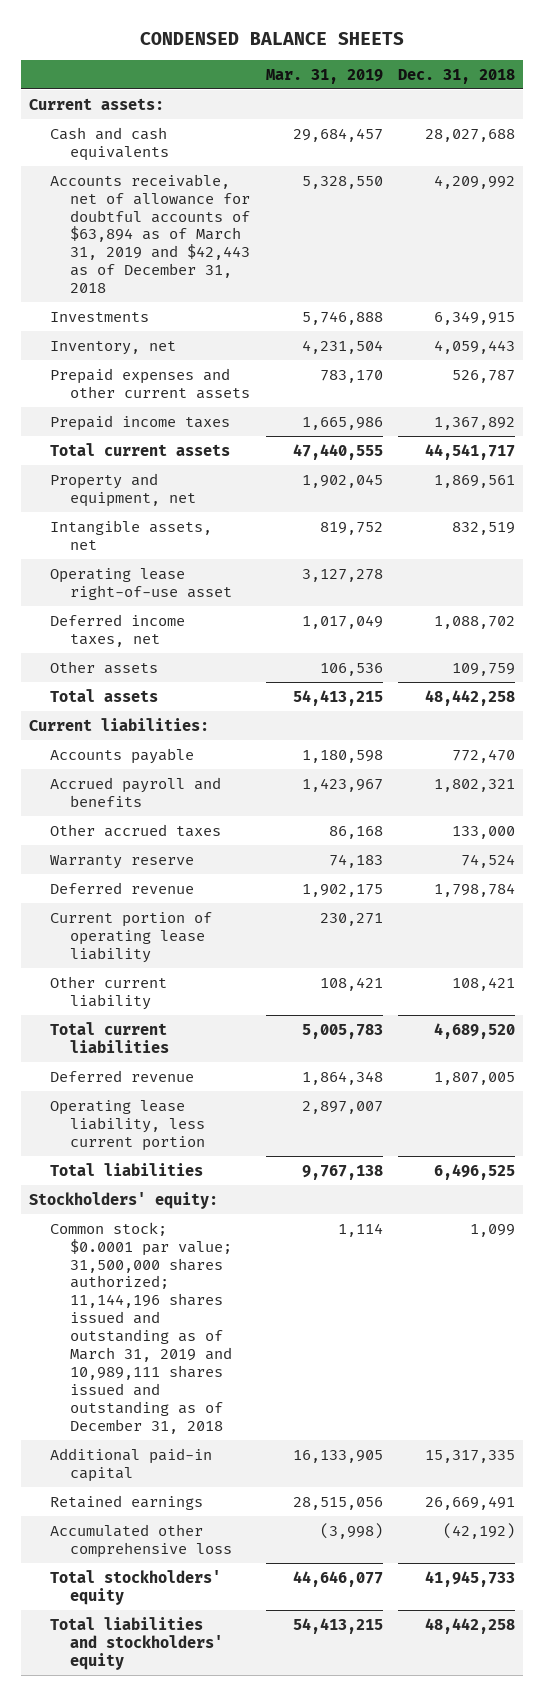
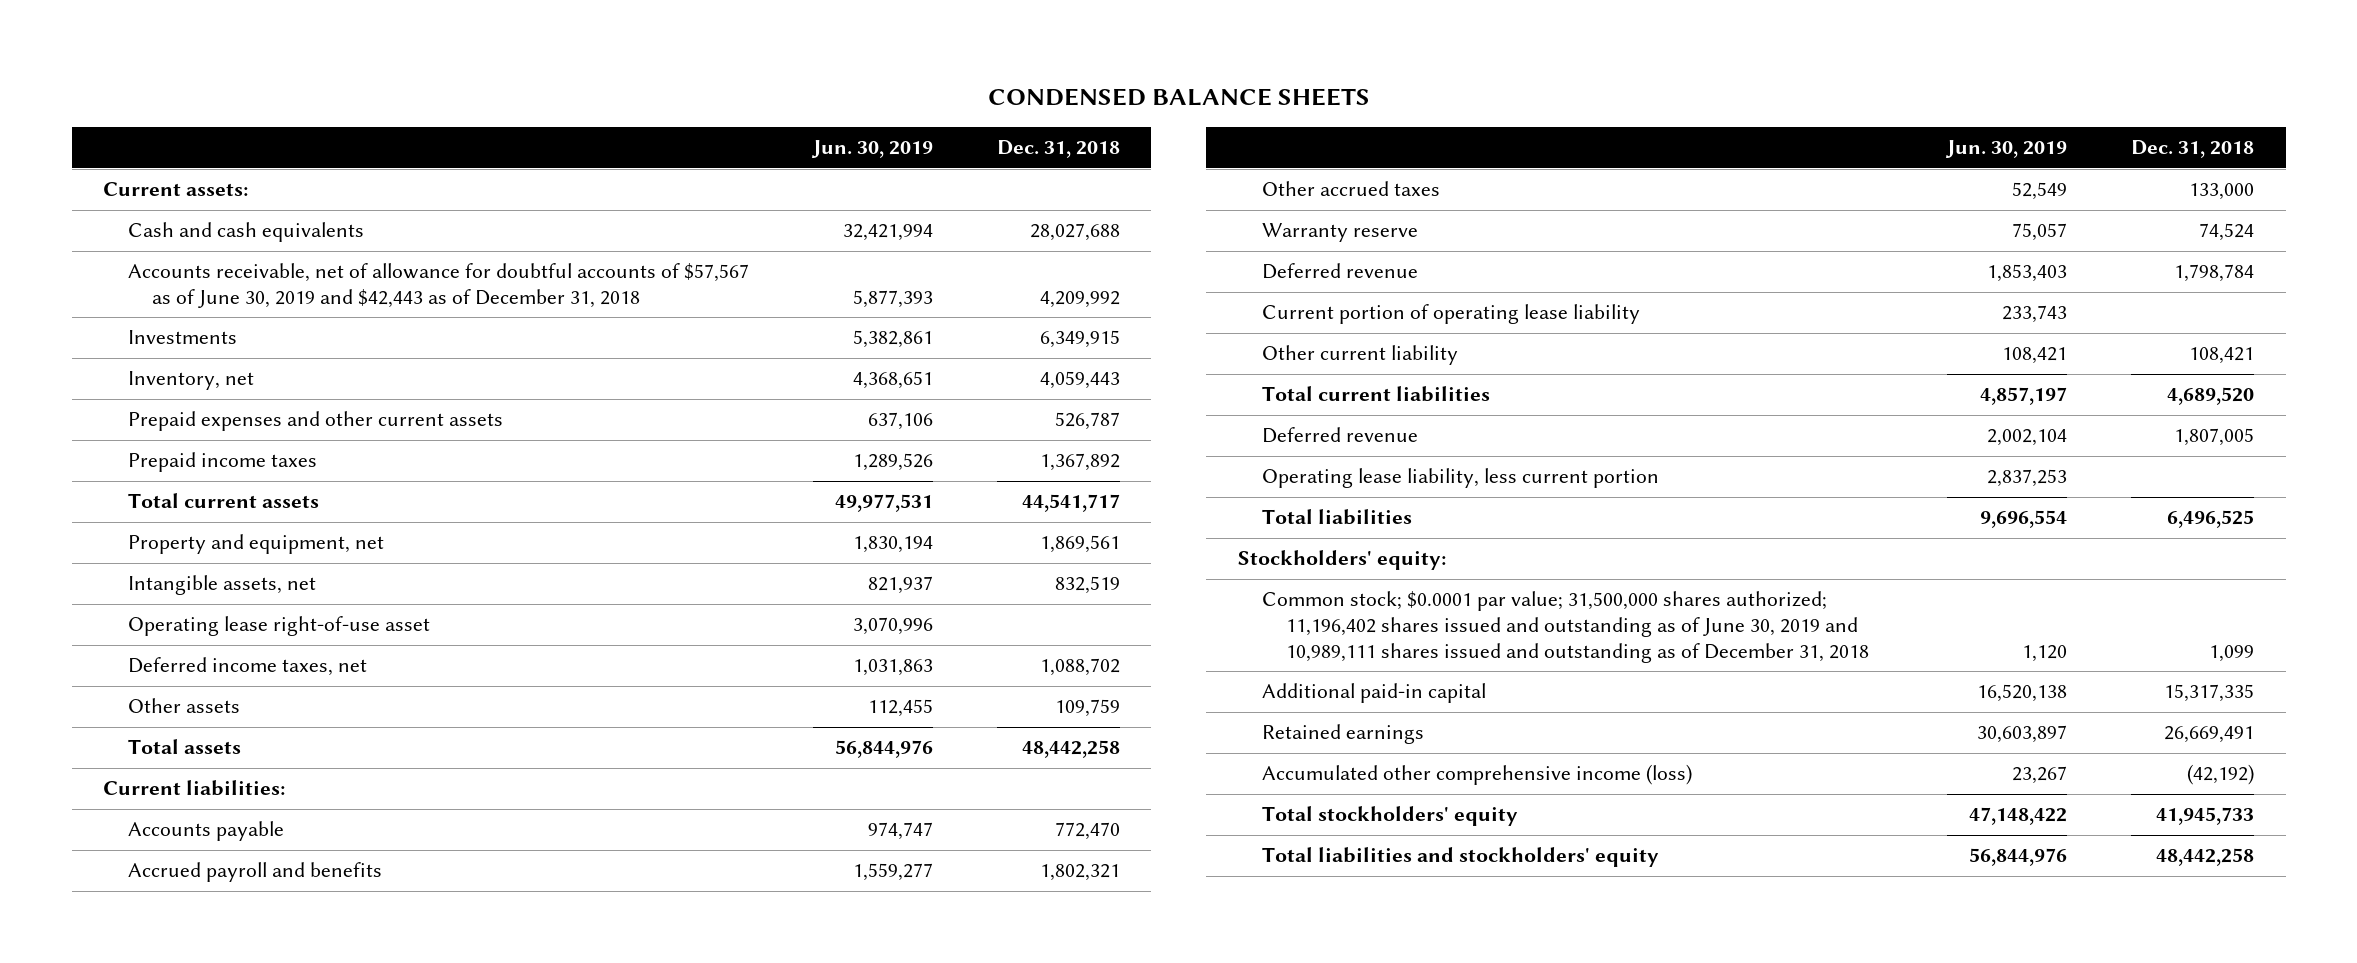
- | Mar. 31, 2019 | Dec. 31, 2018
+ | Jun. 30, 2019 | Dec. 31, 2018
- Accounts receivable, net of allowance for doubtful accounts of $63,894 as of March 31, 2019 and $42,443 as of December 31, 2018 | 5,328,550 | 4,209,992
+ Accounts receivable, net of allowance for doubtful accounts of $57,567 as of June 30, 2019 and $42,443 as of December 31, 2018 | 5,877,393 | 4,209,992
- Common stock; $0.0001 par value; 31,500,000 shares authorized; 11,144,196 shares issued and outstanding as of March 31, 2019 and 10,989,111 shares issued and outstanding as of December 31, 2018 | 1,114 | 1,099
+ Common stock; $0.0001 par value; 31,500,000 shares authorized; 11,196,402 shares issued and outstanding as of June 30, 2019 and 10,989,111 shares issued and outstanding as of December 31, 2018 | 1,120 | 1,099
- Accumulated other comprehensive loss | (3,998) | (42,192)
+ Accumulated other comprehensive income (loss) | 23,267 | (42,192)

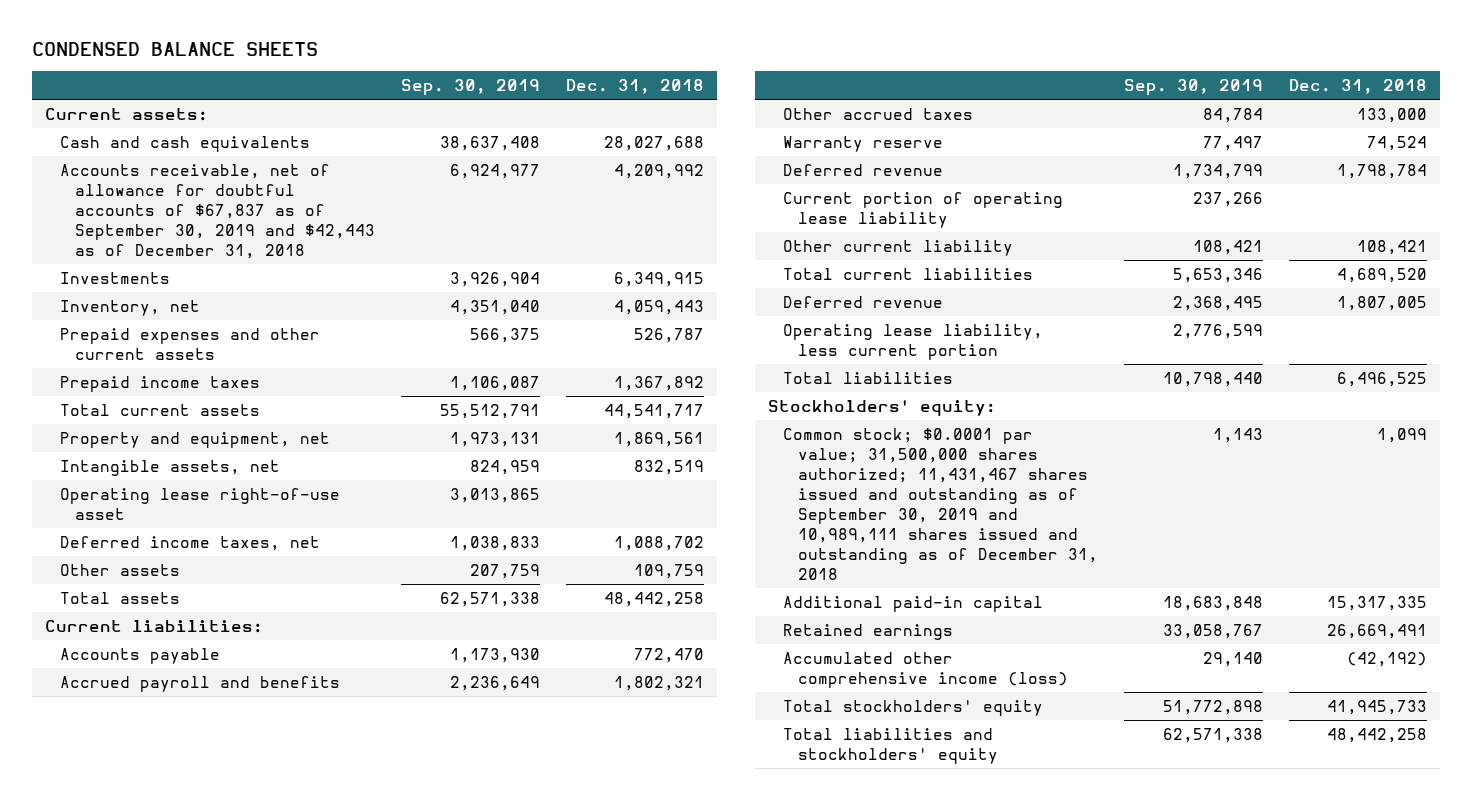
- | Jun. 30, 2019 | Dec. 31, 2018
+ | Sep. 30, 2019 | Dec. 31, 2018
- Accounts receivable, net of allowance for doubtful accounts of $57,567 as of June 30, 2019 and $42,443 as of December 31, 2018 | 5,877,393 | 4,209,992
+ Accounts receivable, net of allowance for doubtful accounts of $67,837 as of September 30, 2019 and $42,443 as of December 31, 2018 | 6,924,977 | 4,209,992
- Common stock; $0.0001 par value; 31,500,000 shares authorized; 11,196,402 shares issued and outstanding as of June 30, 2019 and 10,989,111 shares issued and outstanding as of December 31, 2018 | 1,120 | 1,099
+ Common stock; $0.0001 par value; 31,500,000 shares authorized; 11,431,467 shares issued and outstanding as of September 30, 2019 and 10,989,111 shares issued and outstanding as of December 31, 2018 | 1,143 | 1,099

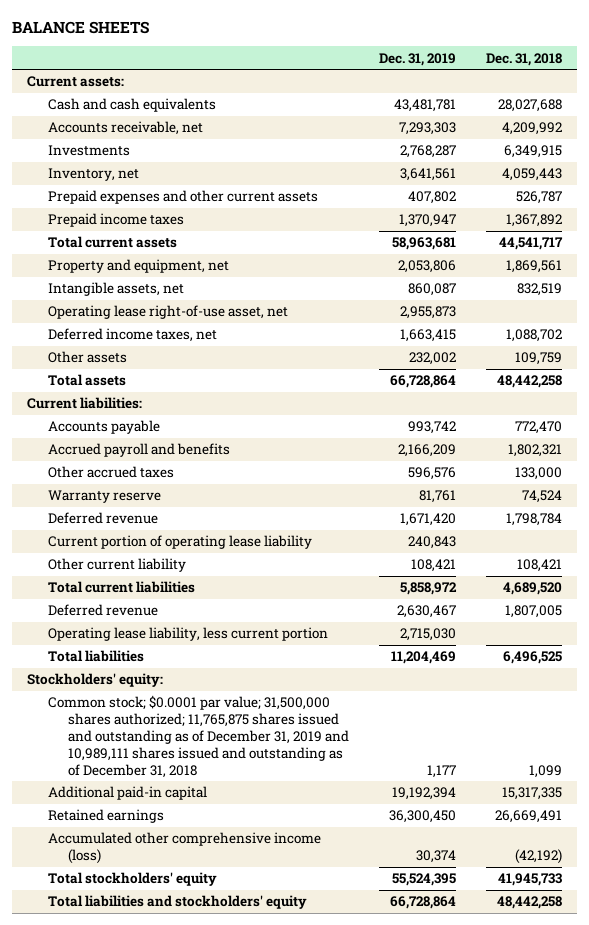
- CONDENSED BALANCE SHEETS
+ BALANCE SHEETS
- | Sep. 30, 2019 | Dec. 31, 2018
+ | Dec. 31, 2019 | Dec. 31, 2018
- Accounts receivable, net of allowance for doubtful accounts of $67,837 as of September 30, 2019 and $42,443 as of December 31, 2018 | 6,924,977 | 4,209,992
+ Accounts receivable, net | 7,293,303 | 4,209,992
- Operating lease right-of-use asset | 3,013,865 |
+ Operating lease right-of-use asset, net | 2,955,873 |
- Common stock; $0.0001 par value; 31,500,000 shares authorized; 11,431,467 shares issued and outstanding as of September 30, 2019 and 10,989,111 shares issued and outstanding as of December 31, 2018 | 1,143 | 1,099
+ Common stock; $0.0001 par value; 31,500,000 shares authorized; 11,765,875 shares issued and outstanding as of December 31, 2019 and 10,989,111 shares issued and outstanding as of December 31, 2018 | 1,177 | 1,099

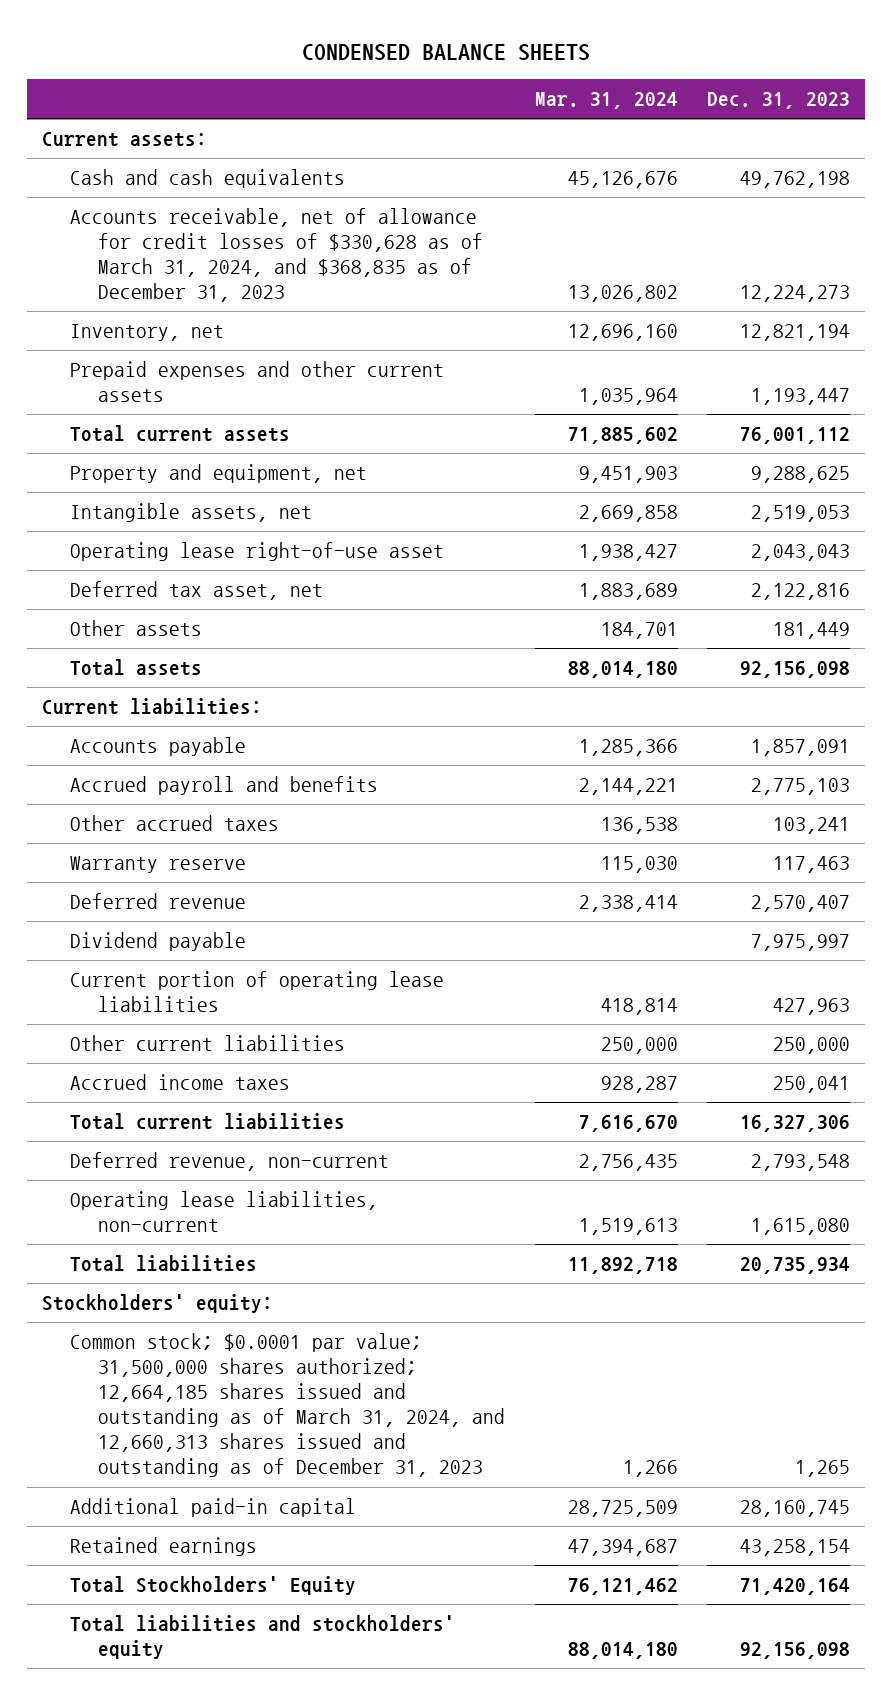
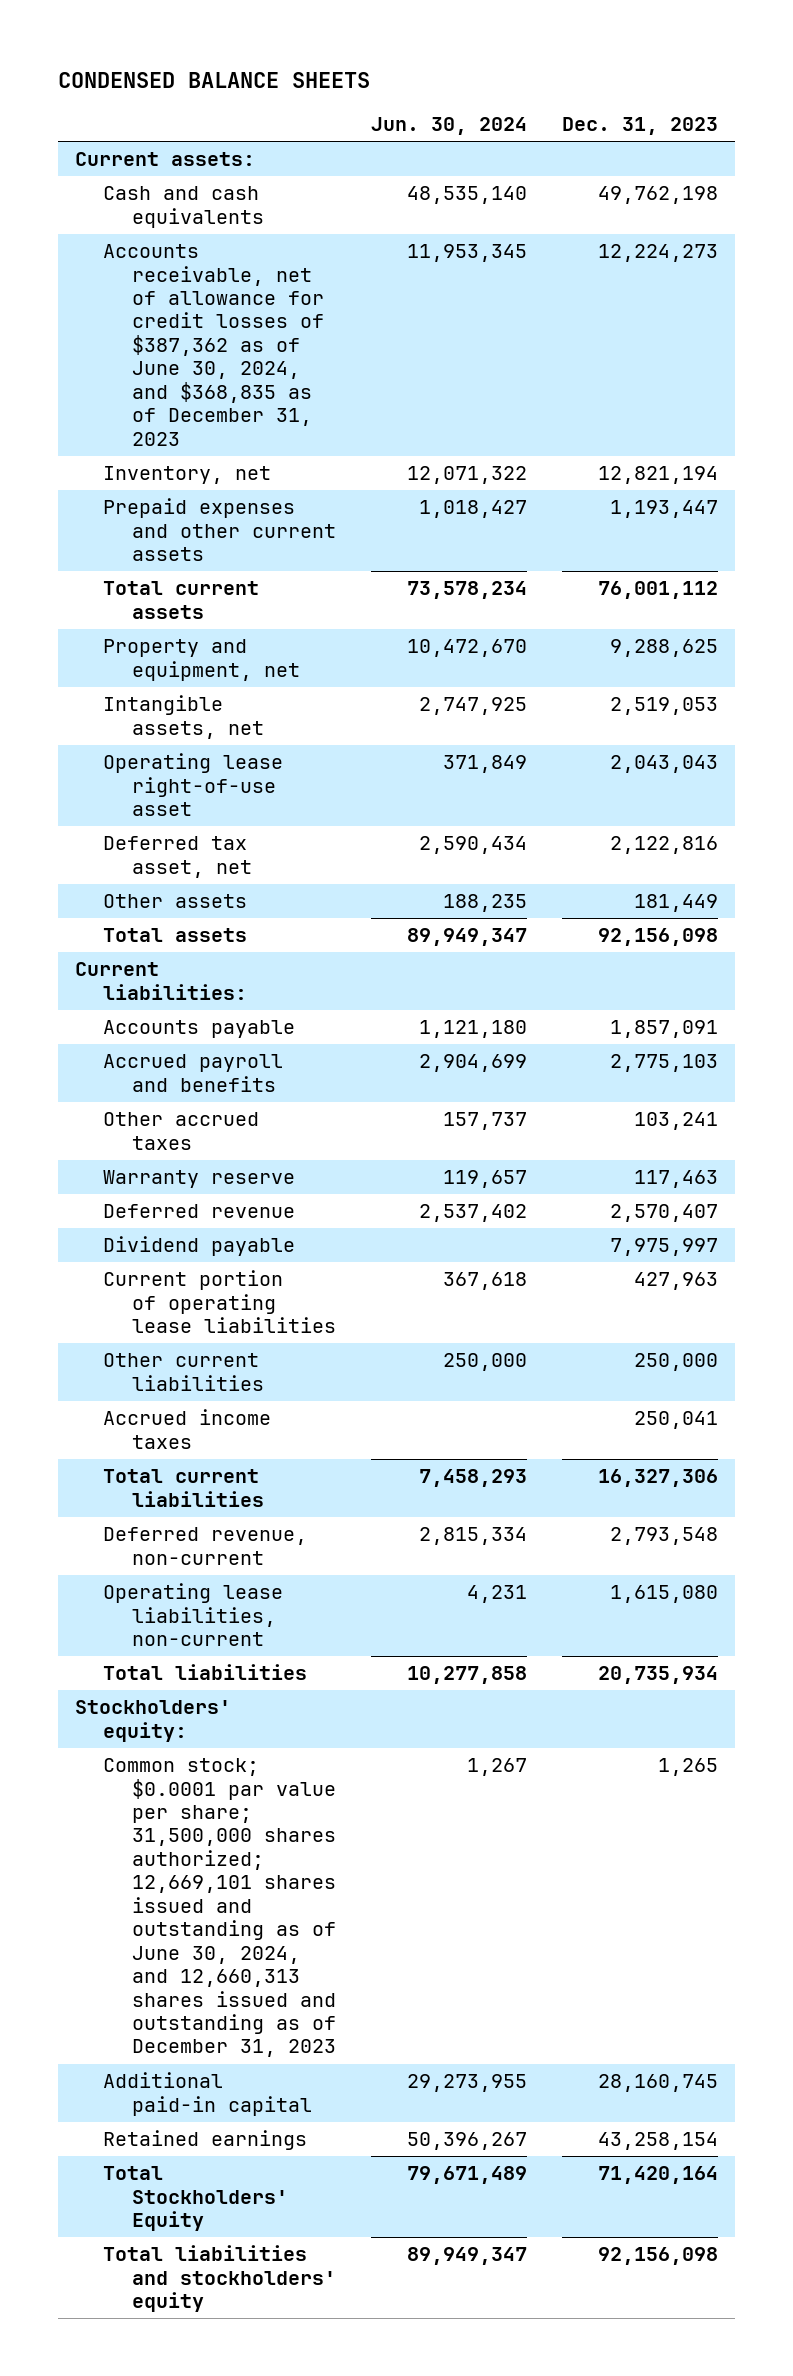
- | Mar. 31, 2024 | Dec. 31, 2023
+ | Jun. 30, 2024 | Dec. 31, 2023
- Accounts receivable, net of allowance for credit losses of $330,628 as of March 31, 2024, and $368,835 as of December 31, 2023 | 13,026,802 | 12,224,273
+ Accounts receivable, net of allowance for credit losses of $387,362 as of June 30, 2024, and $368,835 as of December 31, 2023 | 11,953,345 | 12,224,273
- Common stock; $0.0001 par value; 31,500,000 shares authorized; 12,664,185 shares issued and outstanding as of March 31, 2024, and 12,660,313 shares issued and outstanding as of December 31, 2023 | 1,266 | 1,265
+ Common stock; $0.0001 par value per share; 31,500,000 shares authorized; 12,669,101 shares issued and outstanding as of June 30, 2024, and 12,660,313 shares issued and outstanding as of December 31, 2023 | 1,267 | 1,265

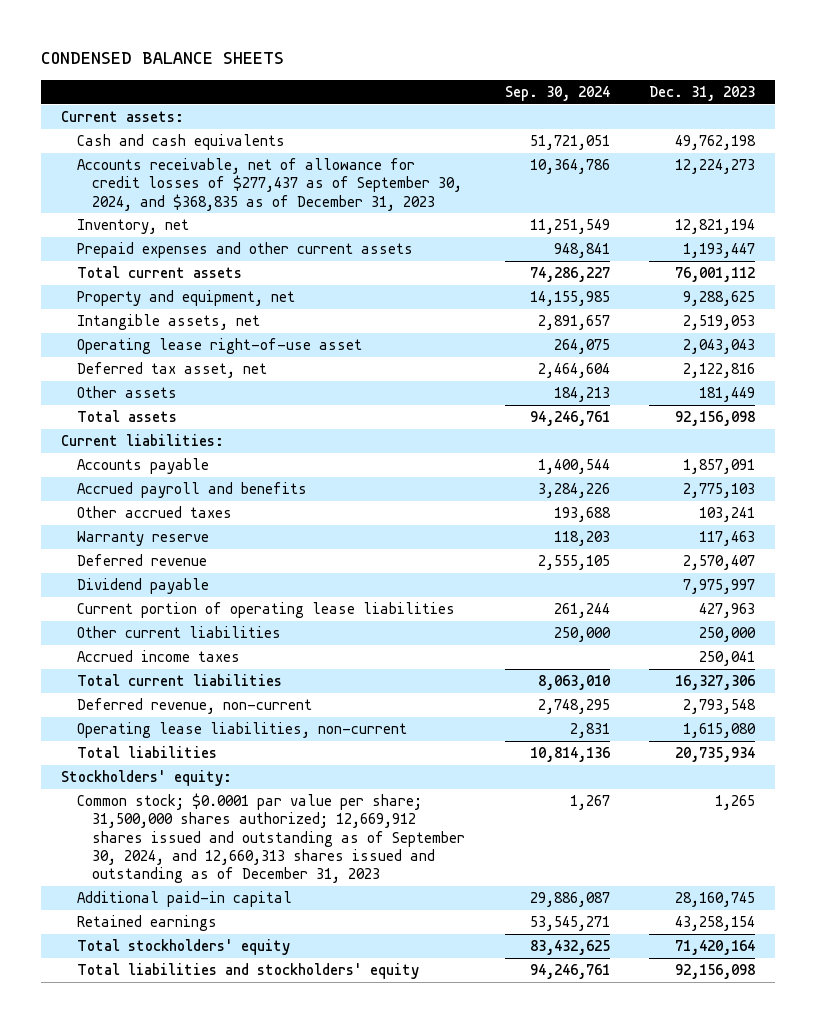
- | Jun. 30, 2024 | Dec. 31, 2023
+ | Sep. 30, 2024 | Dec. 31, 2023
- Accounts receivable, net of allowance for credit losses of $387,362 as of June 30, 2024, and $368,835 as of December 31, 2023 | 11,953,345 | 12,224,273
+ Accounts receivable, net of allowance for credit losses of $277,437 as of September 30, 2024, and $368,835 as of December 31, 2023 | 10,364,786 | 12,224,273
- Common stock; $0.0001 par value per share; 31,500,000 shares authorized; 12,669,101 shares issued and outstanding as of June 30, 2024, and 12,660,313 shares issued and outstanding as of December 31, 2023 | 1,267 | 1,265
+ Common stock; $0.0001 par value per share; 31,500,000 shares authorized; 12,669,912 shares issued and outstanding as of September 30, 2024, and 12,660,313 shares issued and outstanding as of December 31, 2023 | 1,267 | 1,265
- Total Stockholders' Equity | 79,671,489 | 71,420,164
+ Total stockholders' equity | 83,432,625 | 71,420,164

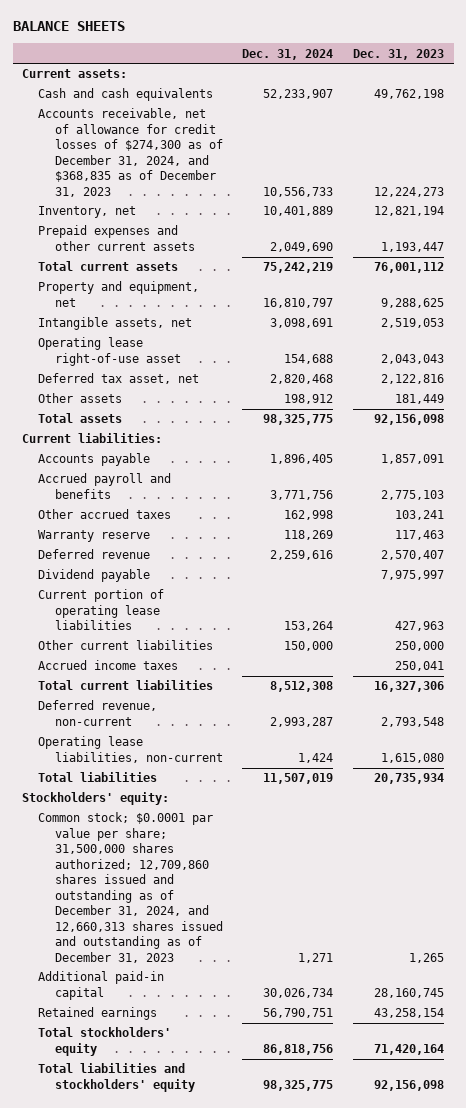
- CONDENSED BALANCE SHEETS
+ BALANCE SHEETS
- | Sep. 30, 2024 | Dec. 31, 2023
+ | Dec. 31, 2024 | Dec. 31, 2023
- Accounts receivable, net of allowance for credit losses of $277,437 as of September 30, 2024, and $368,835 as of December 31, 2023 | 10,364,786 | 12,224,273
+ Accounts receivable, net of allowance for credit losses of $274,300 as of December 31, 2024, and $368,835 as of December 31, 2023 | 10,556,733 | 12,224,273
- Common stock; $0.0001 par value per share; 31,500,000 shares authorized; 12,669,912 shares issued and outstanding as of September 30, 2024, and 12,660,313 shares issued and outstanding as of December 31, 2023 | 1,267 | 1,265
+ Common stock; $0.0001 par value per share; 31,500,000 shares authorized; 12,709,860 shares issued and outstanding as of December 31, 2024, and 12,660,313 shares issued and outstanding as of December 31, 2023 | 1,271 | 1,265

